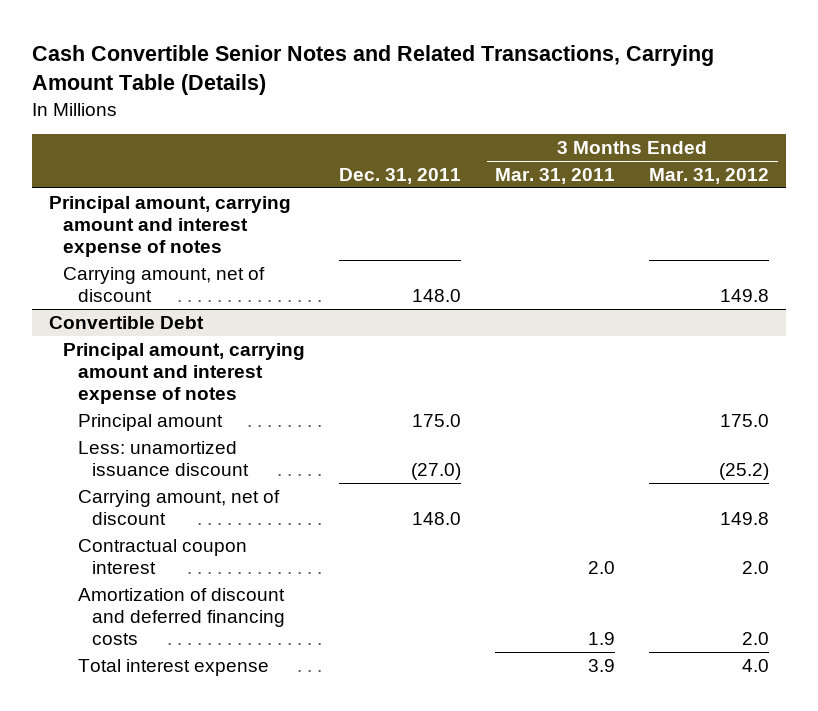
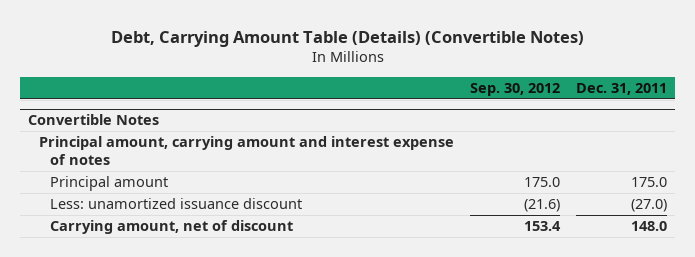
- Cash Convertible Senior Notes and Related Transactions, Carrying Amount Table (Details)
+ Debt, Carrying Amount Table (Details) (Convertible Notes)
- | Dec. 31, 2011 | 3 Months Ended Mar. 31, 2011 | 3 Months Ended Mar. 31, 2012
+ | Sep. 30, 2012 | Dec. 31, 2011
- Principal amount, carrying amount and interest expense of notes
- Carrying amount, net of discount | 148.0 | | 149.8
- Convertible Debt
+ Convertible Notes
- Contractual coupon interest | | 2.0 | 2.0
- Amortization of discount and deferred financing costs | | 1.9 | 2.0
- Total interest expense | | 3.9 | 4.0

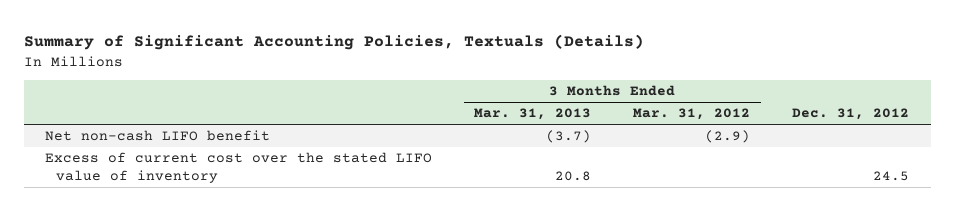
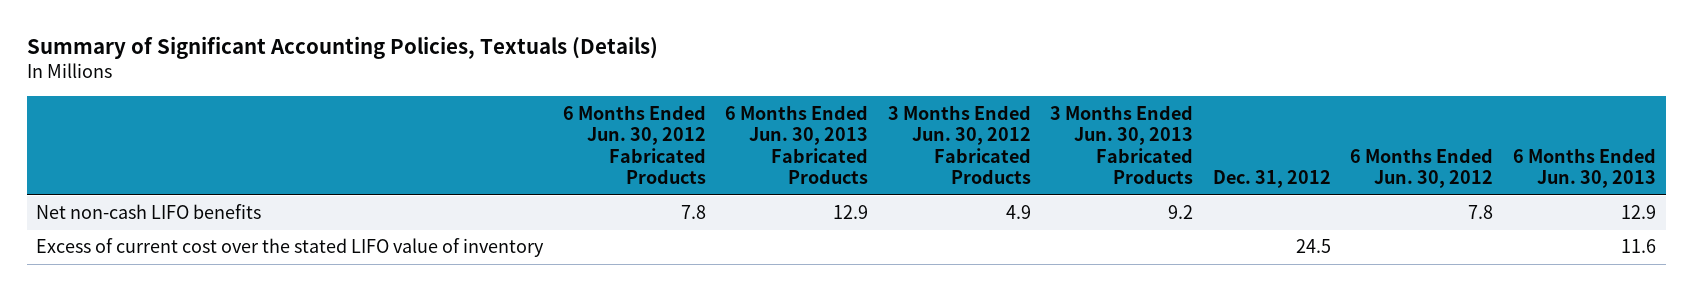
- | 3 Months Ended Mar. 31, 2013 | 3 Months Ended Mar. 31, 2012 | Dec. 31, 2012
+ | 6 Months Ended Jun. 30, 2012 Fabricated Products | 6 Months Ended Jun. 30, 2013 Fabricated Products | 3 Months Ended Jun. 30, 2012 Fabricated Products | 3 Months Ended Jun. 30, 2013 Fabricated Products | Dec. 31, 2012 | 6 Months Ended Jun. 30, 2012 | 6 Months Ended Jun. 30, 2013
- Net non-cash LIFO benefit | (3.7) | (2.9) |
+ Net non-cash LIFO benefits | 7.8 | 12.9 | 4.9 | 9.2 | | 7.8 | 12.9

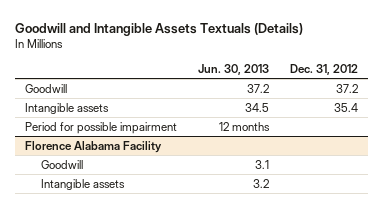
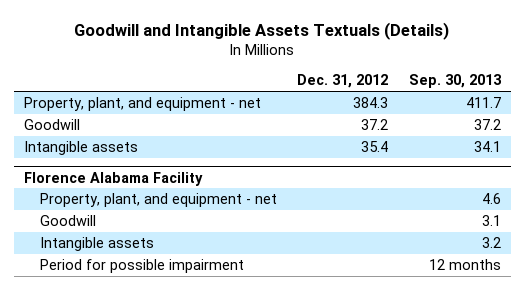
- | Jun. 30, 2013 | Dec. 31, 2012
+ | Dec. 31, 2012 | Sep. 30, 2013
+ Property, plant, and equipment - net | 384.3 | 411.7
- Period for possible impairment | 12 months |
@ Florence Alabama Facility
+ Property, plant, and equipment - net | | 4.6
+ Period for possible impairment | | 12 months

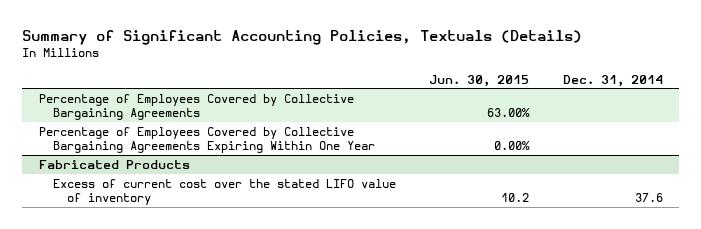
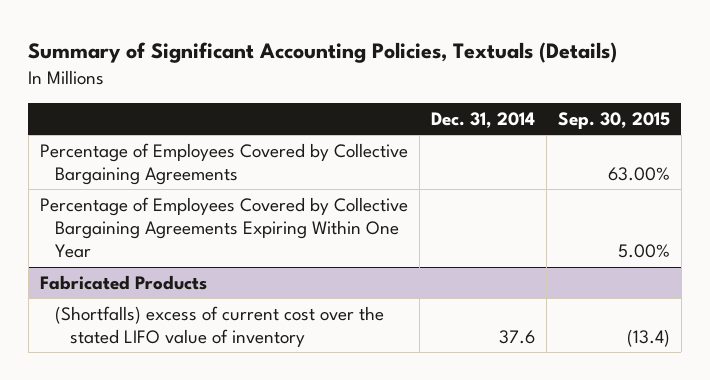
- | Jun. 30, 2015 | Dec. 31, 2014
+ | Dec. 31, 2014 | Sep. 30, 2015
@ Fabricated Products
- Excess of current cost over the stated LIFO value of inventory | 10.2 | 37.6
+ (Shortfalls) excess of current cost over the stated LIFO value of inventory | 37.6 | (13.4)

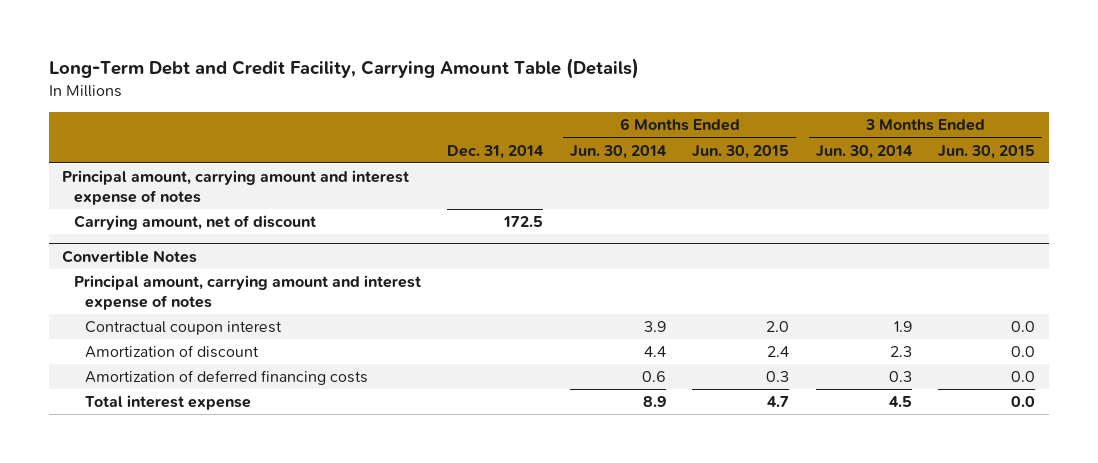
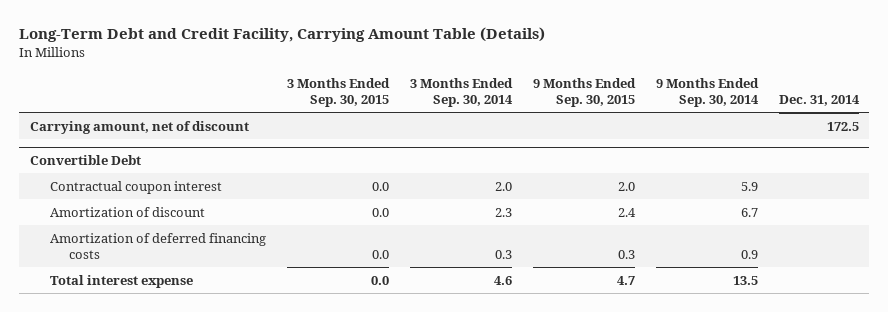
- | Dec. 31, 2014 | 6 Months Ended Jun. 30, 2014 | 6 Months Ended Jun. 30, 2015 | 3 Months Ended Jun. 30, 2014 | 3 Months Ended Jun. 30, 2015
+ | 3 Months Ended Sep. 30, 2015 | 3 Months Ended Sep. 30, 2014 | 9 Months Ended Sep. 30, 2015 | 9 Months Ended Sep. 30, 2014 | Dec. 31, 2014
- Principal amount, carrying amount and interest expense of notes
- Convertible Notes
- Principal amount, carrying amount and interest expense of notes
+ Convertible Debt

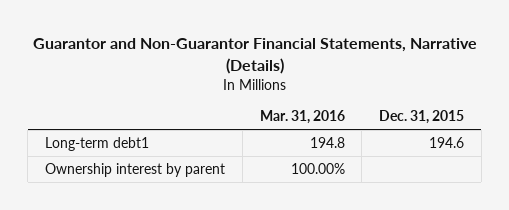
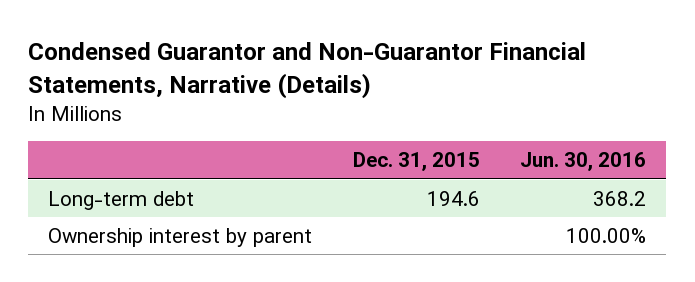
- Guarantor and Non-Guarantor Financial Statements, Narrative (Details)
+ Condensed Guarantor and Non-Guarantor Financial Statements, Narrative (Details)
- | Mar. 31, 2016 | Dec. 31, 2015
+ | Dec. 31, 2015 | Jun. 30, 2016
- Long-term debt1 | 194.8 | 194.6
+ Long-term debt | 194.6 | 368.2

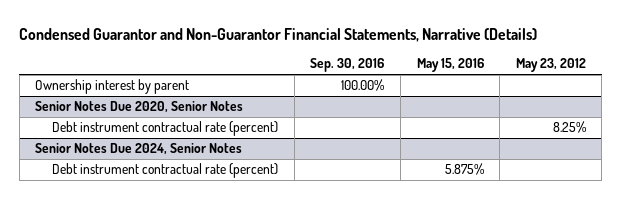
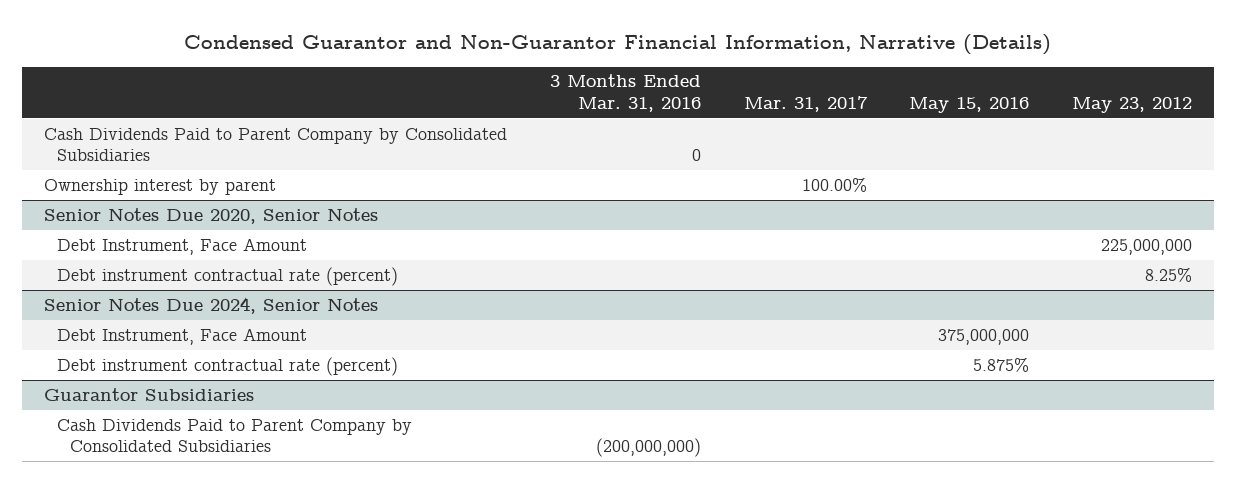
- Condensed Guarantor and Non-Guarantor Financial Statements, Narrative (Details)
+ Condensed Guarantor and Non-Guarantor Financial Information, Narrative (Details)
- | Sep. 30, 2016 | May 15, 2016 | May 23, 2012
+ | 3 Months Ended Mar. 31, 2016 | Mar. 31, 2017 | May 15, 2016 | May 23, 2012
+ Cash Dividends Paid to Parent Company by Consolidated Subsidiaries | 0 | | |
@ Senior Notes Due 2020, Senior Notes
+ Debt Instrument, Face Amount | | | | 225,000,000
@ Senior Notes Due 2024, Senior Notes
+ Debt Instrument, Face Amount | | | 375,000,000 |
+ Guarantor Subsidiaries
+ Cash Dividends Paid to Parent Company by Consolidated Subsidiaries | (200,000,000) | | |

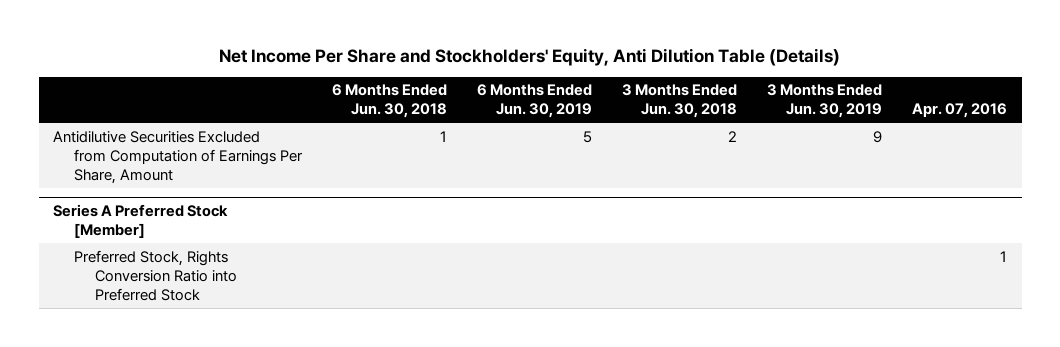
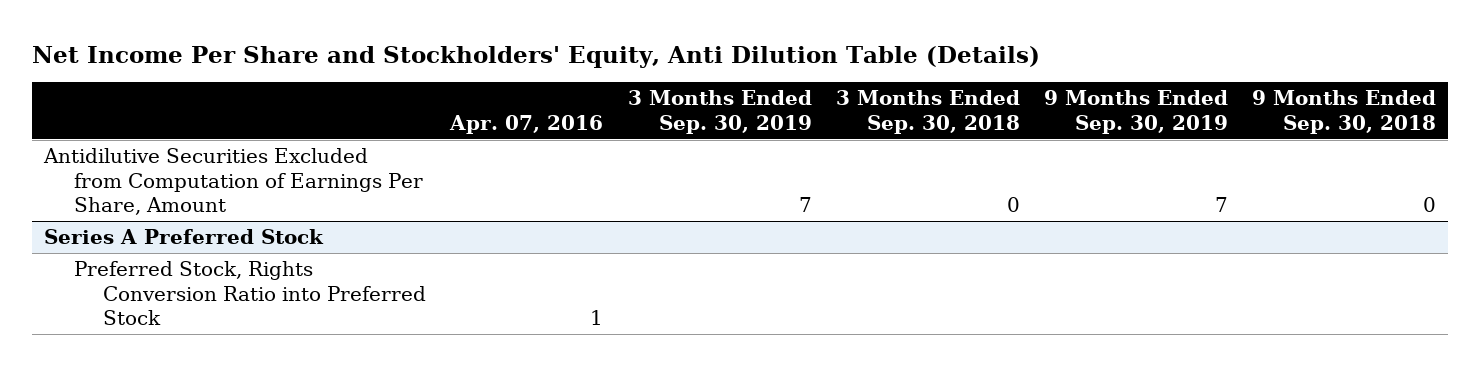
- | 6 Months Ended Jun. 30, 2018 | 6 Months Ended Jun. 30, 2019 | 3 Months Ended Jun. 30, 2018 | 3 Months Ended Jun. 30, 2019 | Apr. 07, 2016
+ | Apr. 07, 2016 | 3 Months Ended Sep. 30, 2019 | 3 Months Ended Sep. 30, 2018 | 9 Months Ended Sep. 30, 2019 | 9 Months Ended Sep. 30, 2018
- Series A Preferred Stock [Member]
+ Series A Preferred Stock

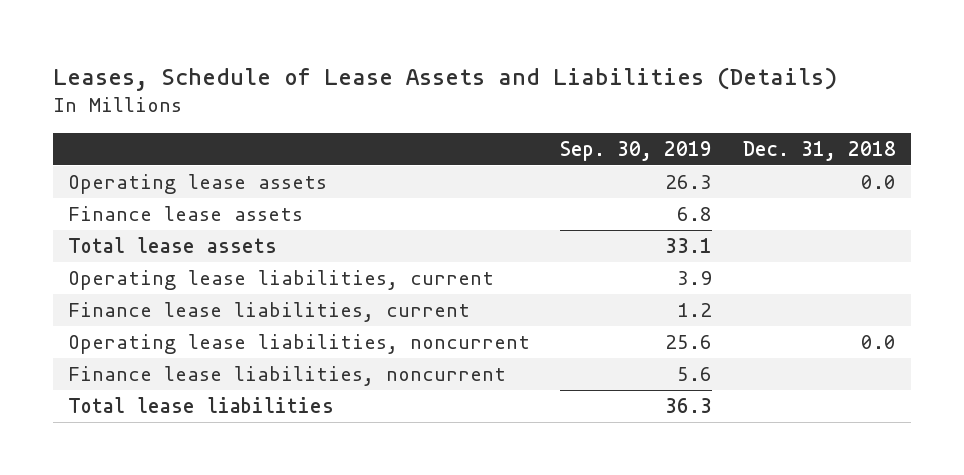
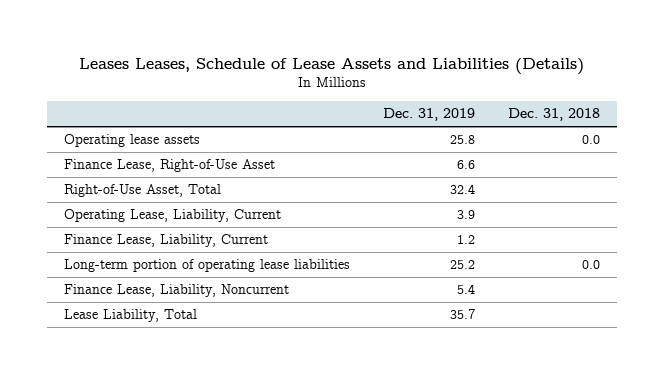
- Leases, Schedule of Lease Assets and Liabilities (Details)
+ Leases Leases, Schedule of Lease Assets and Liabilities (Details)
- | Sep. 30, 2019 | Dec. 31, 2018
+ | Dec. 31, 2019 | Dec. 31, 2018
- Finance lease assets | 6.8 |
- Total lease assets | 33.1 |
- Operating lease liabilities, current | 3.9 |
- Finance lease liabilities, current | 1.2 |
- Operating lease liabilities, noncurrent | 25.6 | 0.0
- Finance lease liabilities, noncurrent | 5.6 |
- Total lease liabilities | 36.3 |
+ Finance Lease, Right-of-Use Asset | 6.6 |
+ Right-of-Use Asset, Total | 32.4 |
+ Operating Lease, Liability, Current | 3.9 |
+ Finance Lease, Liability, Current | 1.2 |
+ Long-term portion of operating lease liabilities | 25.2 | 0.0
+ Finance Lease, Liability, Noncurrent | 5.4 |
+ Lease Liability, Total | 35.7 |

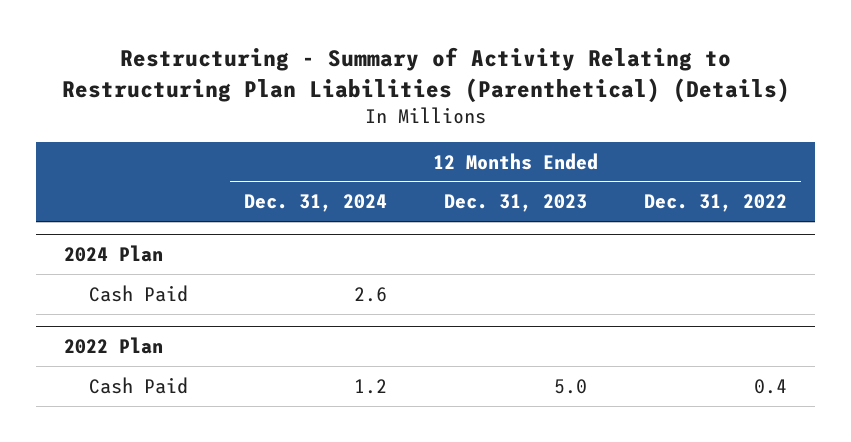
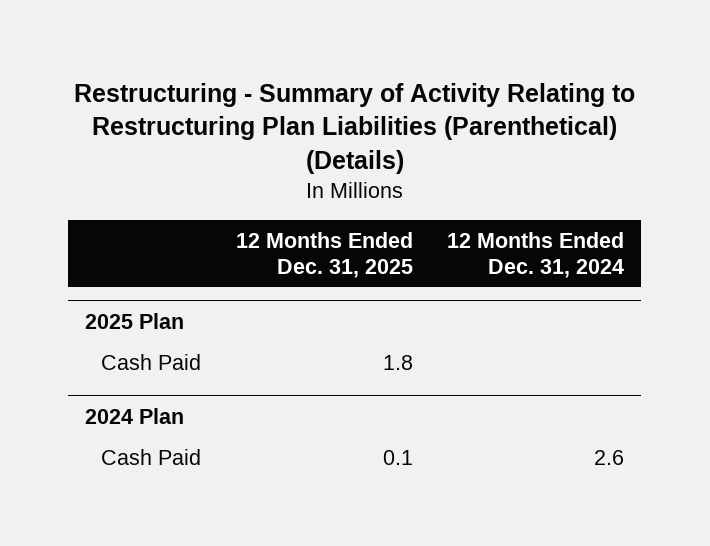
- | 12 Months Ended Dec. 31, 2024 | 12 Months Ended Dec. 31, 2023 | 12 Months Ended Dec. 31, 2022
+ | 12 Months Ended Dec. 31, 2025 | 12 Months Ended Dec. 31, 2024
+ 2025 Plan
+ Cash Paid | 1.8 |
- 2022 Plan
- Cash Paid | 1.2 | 5.0 | 0.4

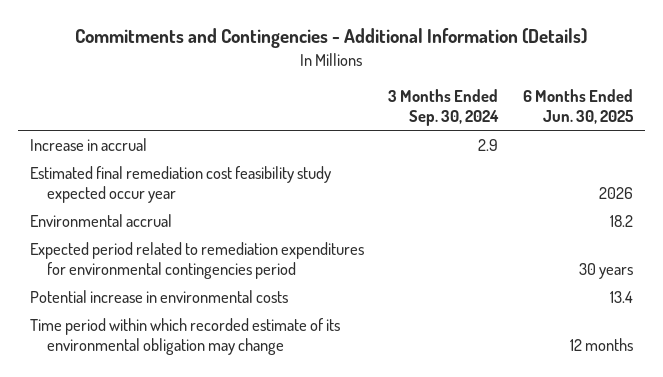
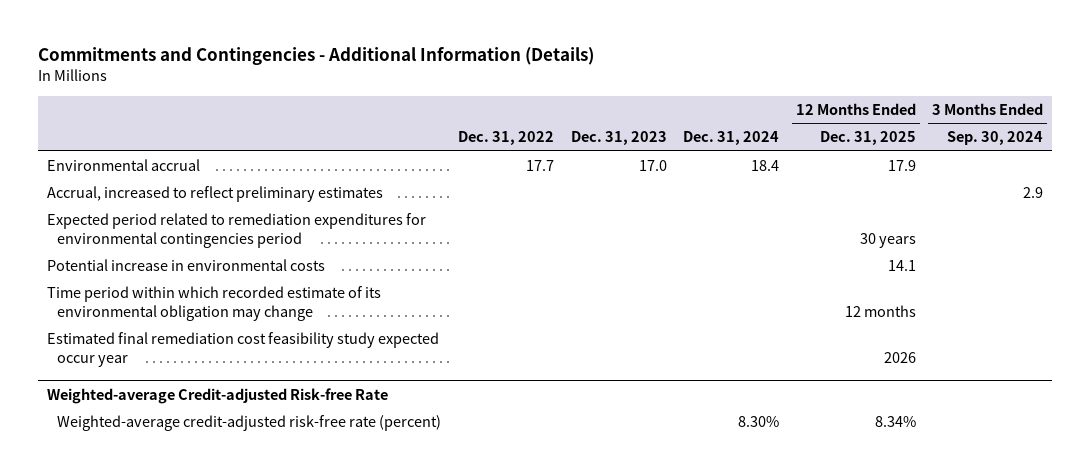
- | 3 Months Ended Sep. 30, 2024 | 6 Months Ended Jun. 30, 2025
+ | Dec. 31, 2022 | Dec. 31, 2023 | Dec. 31, 2024 | 12 Months Ended Dec. 31, 2025 | 3 Months Ended Sep. 30, 2024
- Increase in accrual | 2.9 |
+ Accrual, increased to reflect preliminary estimates | | | | | 2.9
moved down: Estimated final remediation cost feasibility study expected occur year | | | | 2026 |
+ Weighted-average Credit-adjusted Risk-free Rate
+ Weighted-average credit-adjusted risk-free rate (percent) | | | 8.30% | 8.34% |

